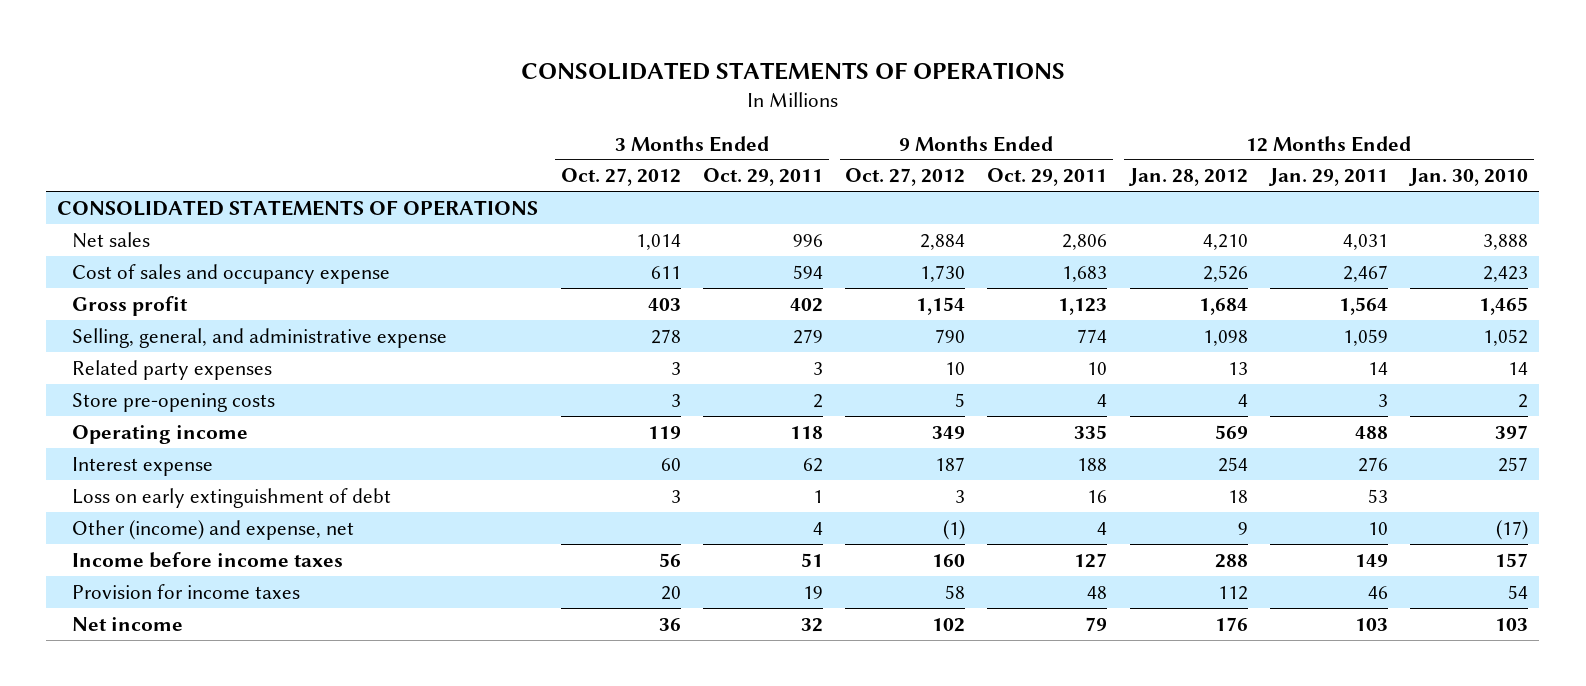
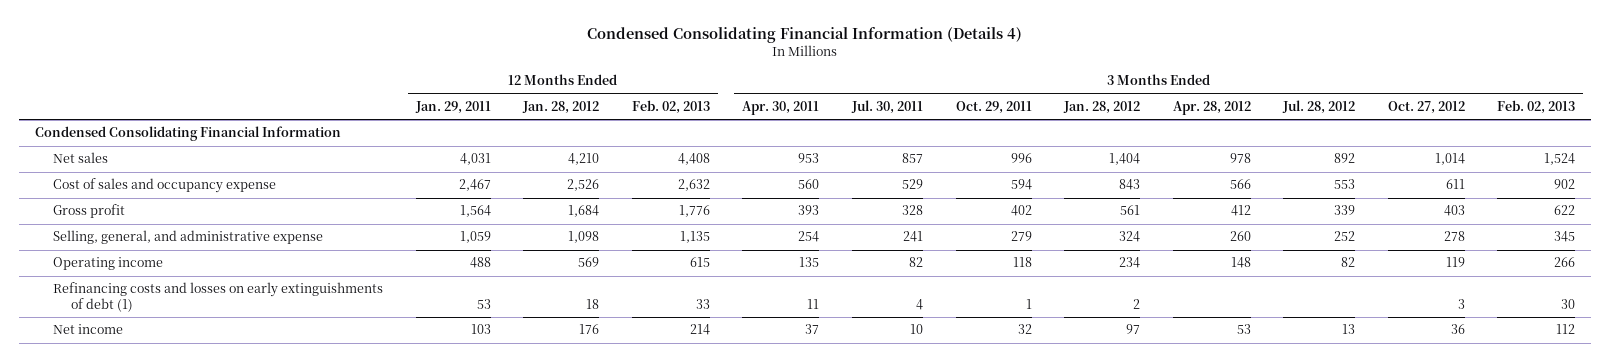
- CONSOLIDATED STATEMENTS OF OPERATIONS
+ Condensed Consolidating Financial Information (Details 4)
- | 3 Months Ended Oct. 27, 2012 | 3 Months Ended Oct. 29, 2011 | 9 Months Ended Oct. 27, 2012 | 9 Months Ended Oct. 29, 2011 | 12 Months Ended Jan. 28, 2012 | 12 Months Ended Jan. 29, 2011 | 12 Months Ended Jan. 30, 2010
+ | 12 Months Ended Jan. 29, 2011 | 12 Months Ended Jan. 28, 2012 | 12 Months Ended Feb. 02, 2013 | 3 Months Ended Apr. 30, 2011 | 3 Months Ended Jul. 30, 2011 | 3 Months Ended Oct. 29, 2011 | 3 Months Ended Jan. 28, 2012 | 3 Months Ended Apr. 28, 2012 | 3 Months Ended Jul. 28, 2012 | 3 Months Ended Oct. 27, 2012 | 3 Months Ended Feb. 02, 2013
- CONSOLIDATED STATEMENTS OF OPERATIONS
+ Condensed Consolidating Financial Information
- Related party expenses | 3 | 3 | 10 | 10 | 13 | 14 | 14
- Store pre-opening costs | 3 | 2 | 5 | 4 | 4 | 3 | 2
- Interest expense | 60 | 62 | 187 | 188 | 254 | 276 | 257
- Loss on early extinguishment of debt | 3 | 1 | 3 | 16 | 18 | 53 |
- Other (income) and expense, net | | 4 | (1) | 4 | 9 | 10 | (17)
- Income before income taxes | 56 | 51 | 160 | 127 | 288 | 149 | 157
- Provision for income taxes | 20 | 19 | 58 | 48 | 112 | 46 | 54
+ Refinancing costs and losses on early extinguishments of debt (1) | 53 | 18 | 33 | 11 | 4 | 1 | 2 | | | 3 | 30

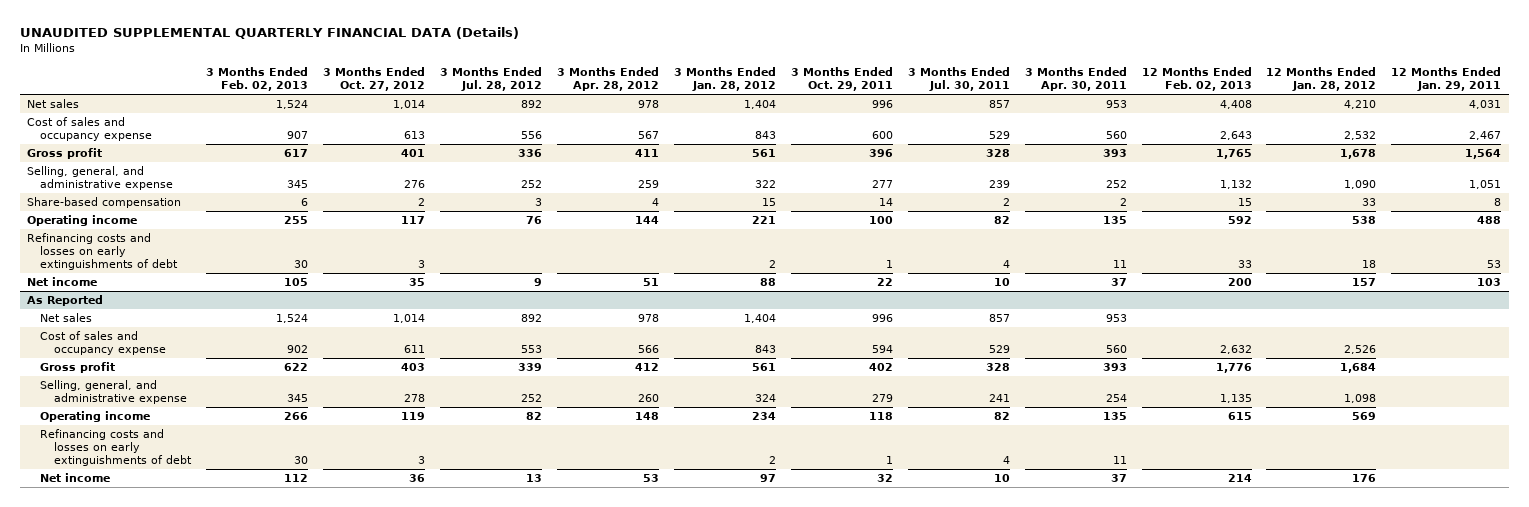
- Condensed Consolidating Financial Information (Details 4)
+ UNAUDITED SUPPLEMENTAL QUARTERLY FINANCIAL DATA (Details)
- | 12 Months Ended Jan. 29, 2011 | 12 Months Ended Jan. 28, 2012 | 12 Months Ended Feb. 02, 2013 | 3 Months Ended Apr. 30, 2011 | 3 Months Ended Jul. 30, 2011 | 3 Months Ended Oct. 29, 2011 | 3 Months Ended Jan. 28, 2012 | 3 Months Ended Apr. 28, 2012 | 3 Months Ended Jul. 28, 2012 | 3 Months Ended Oct. 27, 2012 | 3 Months Ended Feb. 02, 2013
+ | 3 Months Ended Feb. 02, 2013 | 3 Months Ended Oct. 27, 2012 | 3 Months Ended Jul. 28, 2012 | 3 Months Ended Apr. 28, 2012 | 3 Months Ended Jan. 28, 2012 | 3 Months Ended Oct. 29, 2011 | 3 Months Ended Jul. 30, 2011 | 3 Months Ended Apr. 30, 2011 | 12 Months Ended Feb. 02, 2013 | 12 Months Ended Jan. 28, 2012 | 12 Months Ended Jan. 29, 2011
- Condensed Consolidating Financial Information
- Cost of sales and occupancy expense | 2,467 | 2,526 | 2,632 | 560 | 529 | 594 | 843 | 566 | 553 | 611 | 902
- Gross profit | 1,564 | 1,684 | 1,776 | 393 | 328 | 402 | 561 | 412 | 339 | 403 | 622
- Selling, general, and administrative expense | 1,059 | 1,098 | 1,135 | 254 | 241 | 279 | 324 | 260 | 252 | 278 | 345
- Operating income | 488 | 569 | 615 | 135 | 82 | 118 | 234 | 148 | 82 | 119 | 266
- Refinancing costs and losses on early extinguishments of debt (1) | 53 | 18 | 33 | 11 | 4 | 1 | 2 | | | 3 | 30
- Net income | 103 | 176 | 214 | 37 | 10 | 32 | 97 | 53 | 13 | 36 | 112
+ Cost of sales and occupancy expense | 907 | 613 | 556 | 567 | 843 | 600 | 529 | 560 | 2,643 | 2,532 | 2,467
+ Gross profit | 617 | 401 | 336 | 411 | 561 | 396 | 328 | 393 | 1,765 | 1,678 | 1,564
+ Selling, general, and administrative expense | 345 | 276 | 252 | 259 | 322 | 277 | 239 | 252 | 1,132 | 1,090 | 1,051
+ Share-based compensation | 6 | 2 | 3 | 4 | 15 | 14 | 2 | 2 | 15 | 33 | 8
+ Operating income | 255 | 117 | 76 | 144 | 221 | 100 | 82 | 135 | 592 | 538 | 488
+ Refinancing costs and losses on early extinguishments of debt | 30 | 3 | | | 2 | 1 | 4 | 11 | 33 | 18 | 53
+ Net income | 105 | 35 | 9 | 51 | 88 | 22 | 10 | 37 | 200 | 157 | 103
+ As Reported
+ Net sales | 1,524 | 1,014 | 892 | 978 | 1,404 | 996 | 857 | 953 | | |
+ Cost of sales and occupancy expense | 902 | 611 | 553 | 566 | 843 | 594 | 529 | 560 | 2,632 | 2,526 |
+ Gross profit | 622 | 403 | 339 | 412 | 561 | 402 | 328 | 393 | 1,776 | 1,684 |
+ Selling, general, and administrative expense | 345 | 278 | 252 | 260 | 324 | 279 | 241 | 254 | 1,135 | 1,098 |
+ Operating income | 266 | 119 | 82 | 148 | 234 | 118 | 82 | 135 | 615 | 569 |
+ Refinancing costs and losses on early extinguishments of debt | 30 | 3 | | | 2 | 1 | 4 | 11 | | |
+ Net income | 112 | 36 | 13 | 53 | 97 | 32 | 10 | 37 | 214 | 176 |

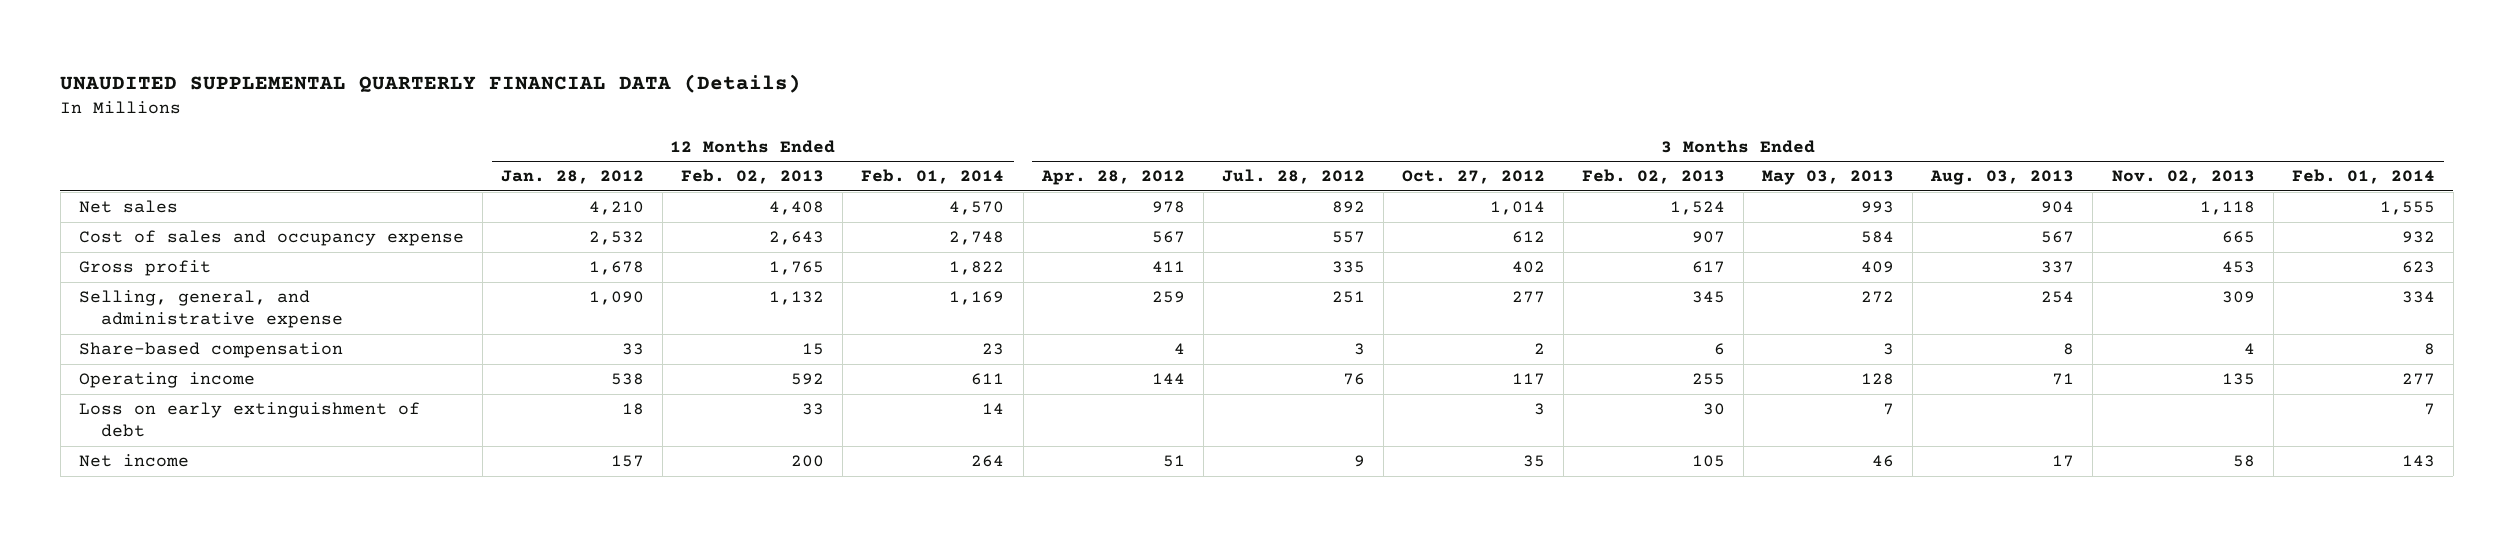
- | 3 Months Ended Feb. 02, 2013 | 3 Months Ended Oct. 27, 2012 | 3 Months Ended Jul. 28, 2012 | 3 Months Ended Apr. 28, 2012 | 3 Months Ended Jan. 28, 2012 | 3 Months Ended Oct. 29, 2011 | 3 Months Ended Jul. 30, 2011 | 3 Months Ended Apr. 30, 2011 | 12 Months Ended Feb. 02, 2013 | 12 Months Ended Jan. 28, 2012 | 12 Months Ended Jan. 29, 2011
+ | 12 Months Ended Jan. 28, 2012 | 12 Months Ended Feb. 02, 2013 | 12 Months Ended Feb. 01, 2014 | 3 Months Ended Apr. 28, 2012 | 3 Months Ended Jul. 28, 2012 | 3 Months Ended Oct. 27, 2012 | 3 Months Ended Feb. 02, 2013 | 3 Months Ended May 03, 2013 | 3 Months Ended Aug. 03, 2013 | 3 Months Ended Nov. 02, 2013 | 3 Months Ended Feb. 01, 2014
- Cost of sales and occupancy expense | 907 | 613 | 556 | 567 | 843 | 600 | 529 | 560 | 2,643 | 2,532 | 2,467
- Gross profit | 617 | 401 | 336 | 411 | 561 | 396 | 328 | 393 | 1,765 | 1,678 | 1,564
- Selling, general, and administrative expense | 345 | 276 | 252 | 259 | 322 | 277 | 239 | 252 | 1,132 | 1,090 | 1,051
+ Cost of sales and occupancy expense | 2,532 | 2,643 | 2,748 | 567 | 557 | 612 | 907 | 584 | 567 | 665 | 932
+ Gross profit | 1,678 | 1,765 | 1,822 | 411 | 335 | 402 | 617 | 409 | 337 | 453 | 623
+ Selling, general, and administrative expense | 1,090 | 1,132 | 1,169 | 259 | 251 | 277 | 345 | 272 | 254 | 309 | 334
- Refinancing costs and losses on early extinguishments of debt | 30 | 3 | | | 2 | 1 | 4 | 11 | 33 | 18 | 53
+ Loss on early extinguishment of debt | 18 | 33 | 14 | | | 3 | 30 | 7 | | | 7
- As Reported
- Net sales | 1,524 | 1,014 | 892 | 978 | 1,404 | 996 | 857 | 953 | | |
- Cost of sales and occupancy expense | 902 | 611 | 553 | 566 | 843 | 594 | 529 | 560 | 2,632 | 2,526 |
- Gross profit | 622 | 403 | 339 | 412 | 561 | 402 | 328 | 393 | 1,776 | 1,684 |
- Selling, general, and administrative expense | 345 | 278 | 252 | 260 | 324 | 279 | 241 | 254 | 1,135 | 1,098 |
- Operating income | 266 | 119 | 82 | 148 | 234 | 118 | 82 | 135 | 615 | 569 |
- Refinancing costs and losses on early extinguishments of debt | 30 | 3 | | | 2 | 1 | 4 | 11 | | |
- Net income | 112 | 36 | 13 | 53 | 97 | 32 | 10 | 37 | 214 | 176 |

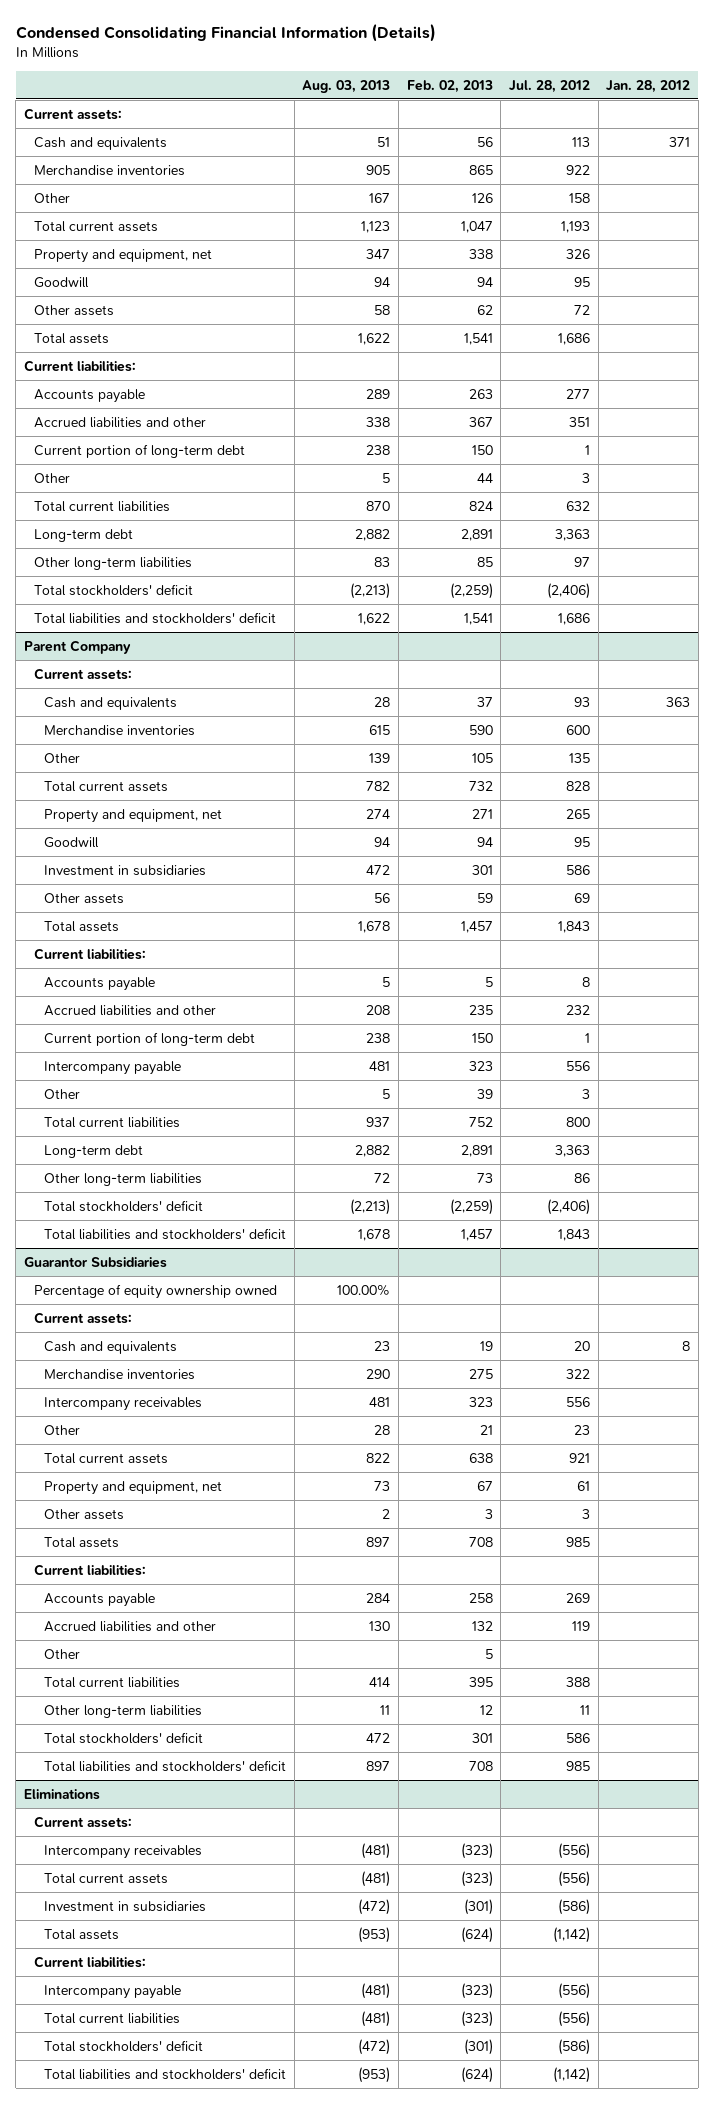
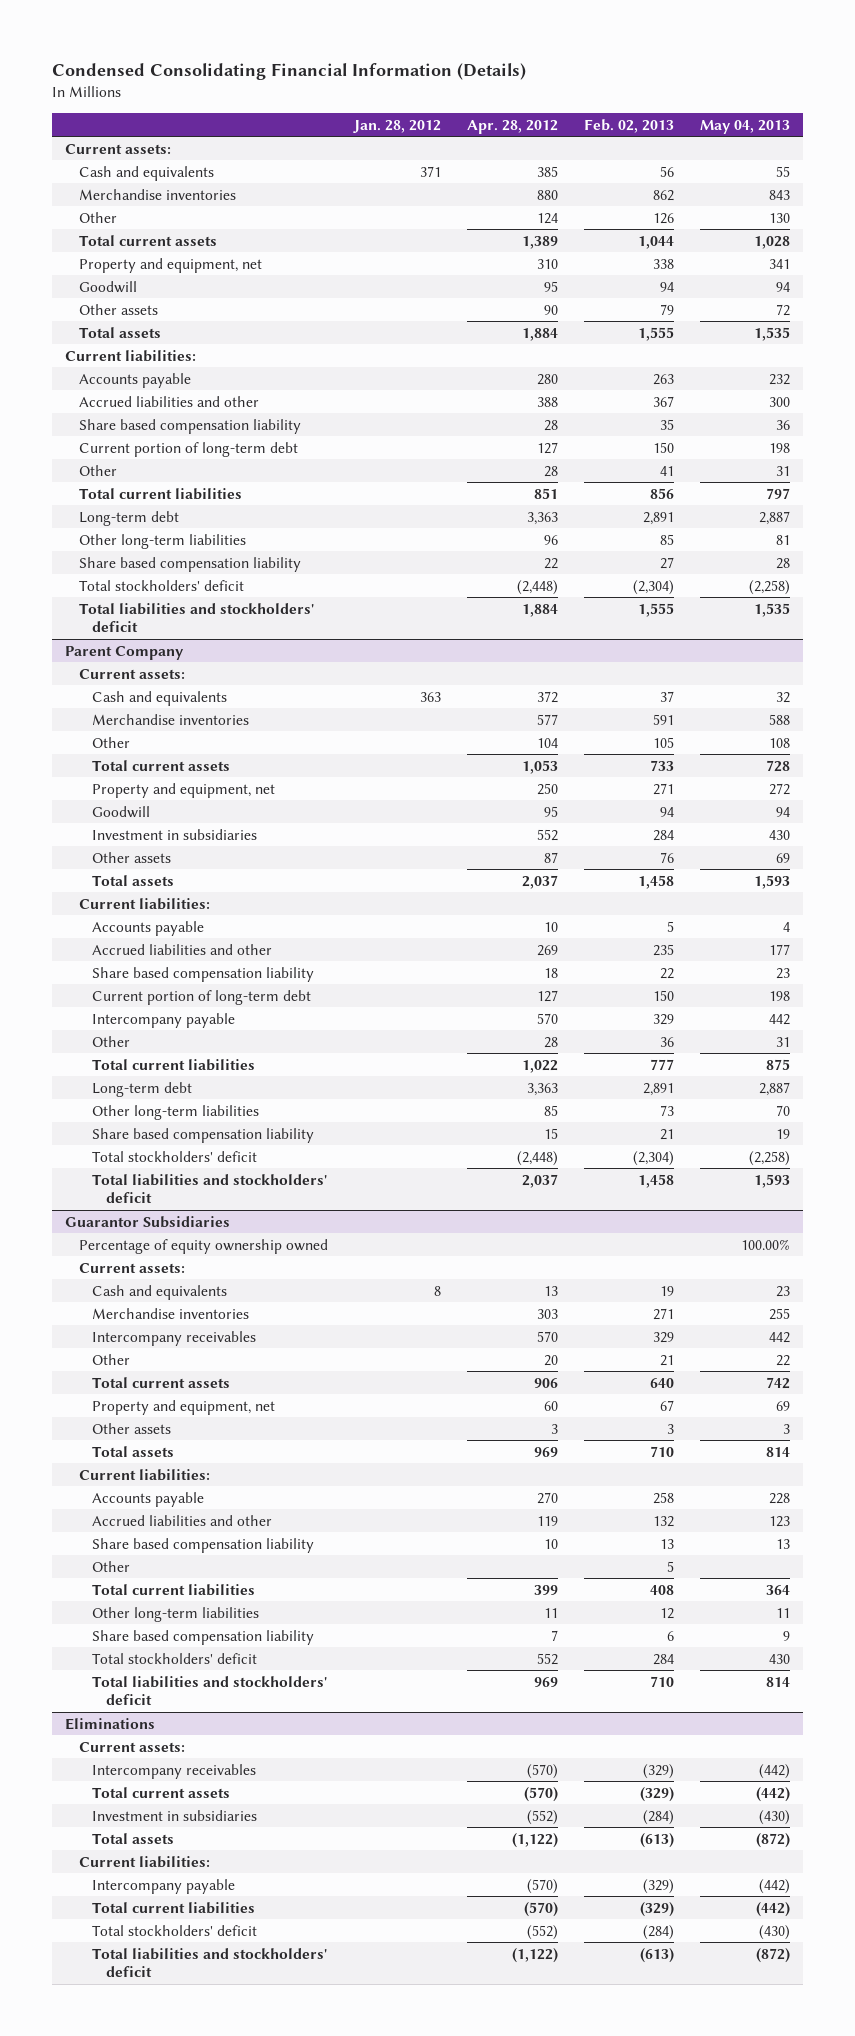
- | Aug. 03, 2013 | Feb. 02, 2013 | Jul. 28, 2012 | Jan. 28, 2012
+ | Jan. 28, 2012 | Apr. 28, 2012 | Feb. 02, 2013 | May 04, 2013
- Merchandise inventories | 905 | 865 | 922 |
+ Merchandise inventories | | 880 | 862 | 843
- Total current assets | 1,123 | 1,047 | 1,193 |
+ Total current assets | | 1,389 | 1,044 | 1,028
- Other assets | 58 | 62 | 72 |
- Total assets | 1,622 | 1,541 | 1,686 |
+ Other assets | | 90 | 79 | 72
+ Total assets | | 1,884 | 1,555 | 1,535
+ Share based compensation liability | | 28 | 35 | 36
- Other | 5 | 44 | 3 |
- Total current liabilities | 870 | 824 | 632 |
+ Other | | 28 | 41 | 31
+ Total current liabilities | | 851 | 856 | 797
- Total stockholders' deficit | (2,213) | (2,259) | (2,406) |
- Total liabilities and stockholders' deficit | 1,622 | 1,541 | 1,686 |
+ Share based compensation liability | | 22 | 27 | 28
+ Total stockholders' deficit | | (2,448) | (2,304) | (2,258)
+ Total liabilities and stockholders' deficit | | 1,884 | 1,555 | 1,535
@ Parent Company
- Merchandise inventories | 615 | 590 | 600 |
+ Merchandise inventories | | 577 | 591 | 588
- Total current assets | 782 | 732 | 828 |
+ Total current assets | | 1,053 | 733 | 728
- Investment in subsidiaries | 472 | 301 | 586 |
- Other assets | 56 | 59 | 69 |
- Total assets | 1,678 | 1,457 | 1,843 |
+ Investment in subsidiaries | | 552 | 284 | 430
+ Other assets | | 87 | 76 | 69
+ Total assets | | 2,037 | 1,458 | 1,593
+ Share based compensation liability | | 18 | 22 | 23
- Intercompany payable | 481 | 323 | 556 |
- Other | 5 | 39 | 3 |
- Total current liabilities | 937 | 752 | 800 |
+ Intercompany payable | | 570 | 329 | 442
+ Other | | 28 | 36 | 31
+ Total current liabilities | | 1,022 | 777 | 875
- Total stockholders' deficit | (2,213) | (2,259) | (2,406) |
- Total liabilities and stockholders' deficit | 1,678 | 1,457 | 1,843 |
+ Share based compensation liability | | 15 | 21 | 19
+ Total stockholders' deficit | | (2,448) | (2,304) | (2,258)
+ Total liabilities and stockholders' deficit | | 2,037 | 1,458 | 1,593
@ Guarantor Subsidiaries
- Merchandise inventories | 290 | 275 | 322 |
- Intercompany receivables | 481 | 323 | 556 |
+ Merchandise inventories | | 303 | 271 | 255
+ Intercompany receivables | | 570 | 329 | 442
- Total current assets | 822 | 638 | 921 |
+ Total current assets | | 906 | 640 | 742
- Total assets | 897 | 708 | 985 |
+ Total assets | | 969 | 710 | 814
+ Share based compensation liability | | 10 | 13 | 13
- Total current liabilities | 414 | 395 | 388 |
+ Total current liabilities | | 399 | 408 | 364
- Total stockholders' deficit | 472 | 301 | 586 |
- Total liabilities and stockholders' deficit | 897 | 708 | 985 |
+ Share based compensation liability | | 7 | 6 | 9
+ Total stockholders' deficit | | 552 | 284 | 430
+ Total liabilities and stockholders' deficit | | 969 | 710 | 814
@ Eliminations
- Intercompany receivables | (481) | (323) | (556) |
- Total current assets | (481) | (323) | (556) |
- Investment in subsidiaries | (472) | (301) | (586) |
- Total assets | (953) | (624) | (1,142) |
+ Intercompany receivables | | (570) | (329) | (442)
+ Total current assets | | (570) | (329) | (442)
+ Investment in subsidiaries | | (552) | (284) | (430)
+ Total assets | | (1,122) | (613) | (872)
- Intercompany payable | (481) | (323) | (556) |
- Total current liabilities | (481) | (323) | (556) |
- Total stockholders' deficit | (472) | (301) | (586) |
- Total liabilities and stockholders' deficit | (953) | (624) | (1,142) |
+ Intercompany payable | | (570) | (329) | (442)
+ Total current liabilities | | (570) | (329) | (442)
+ Total stockholders' deficit | | (552) | (284) | (430)
+ Total liabilities and stockholders' deficit | | (1,122) | (613) | (872)

